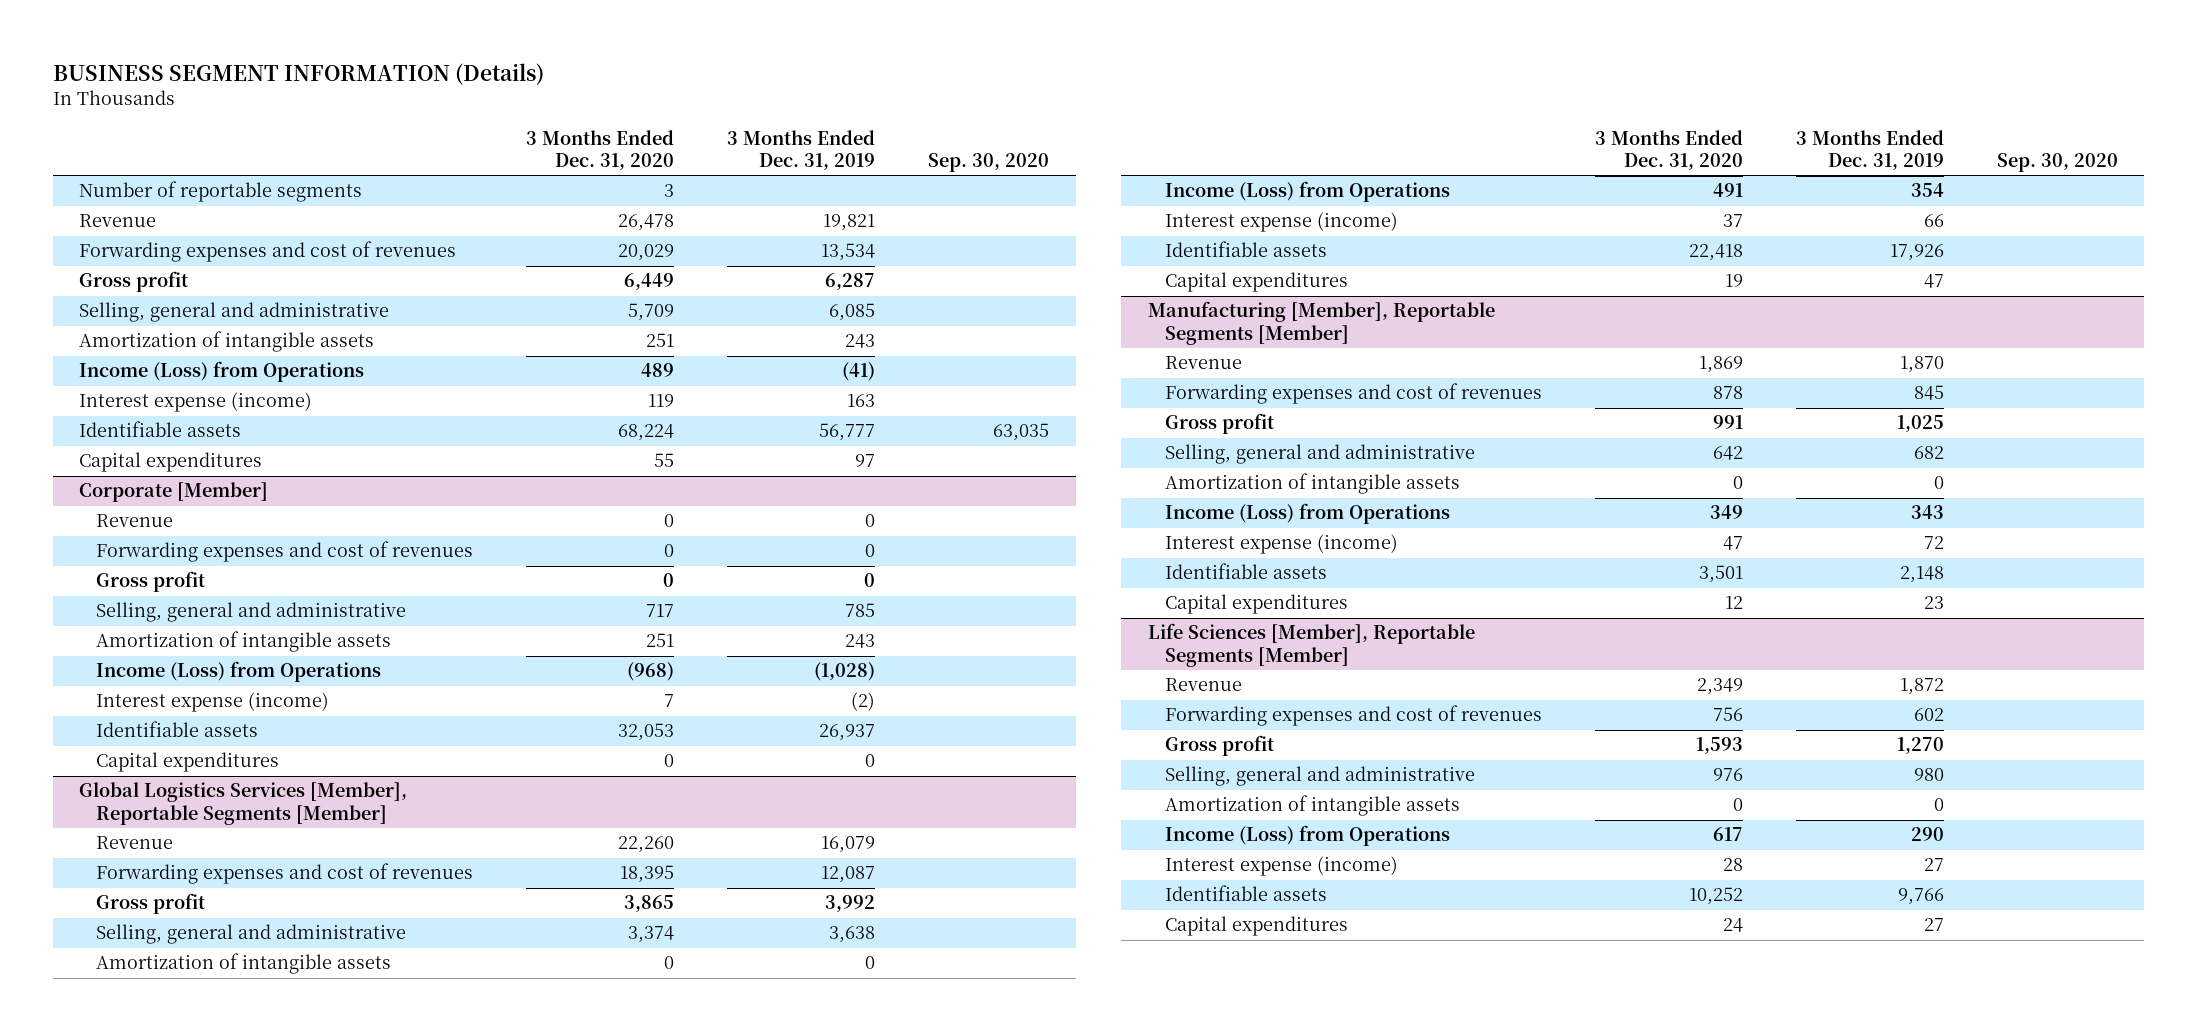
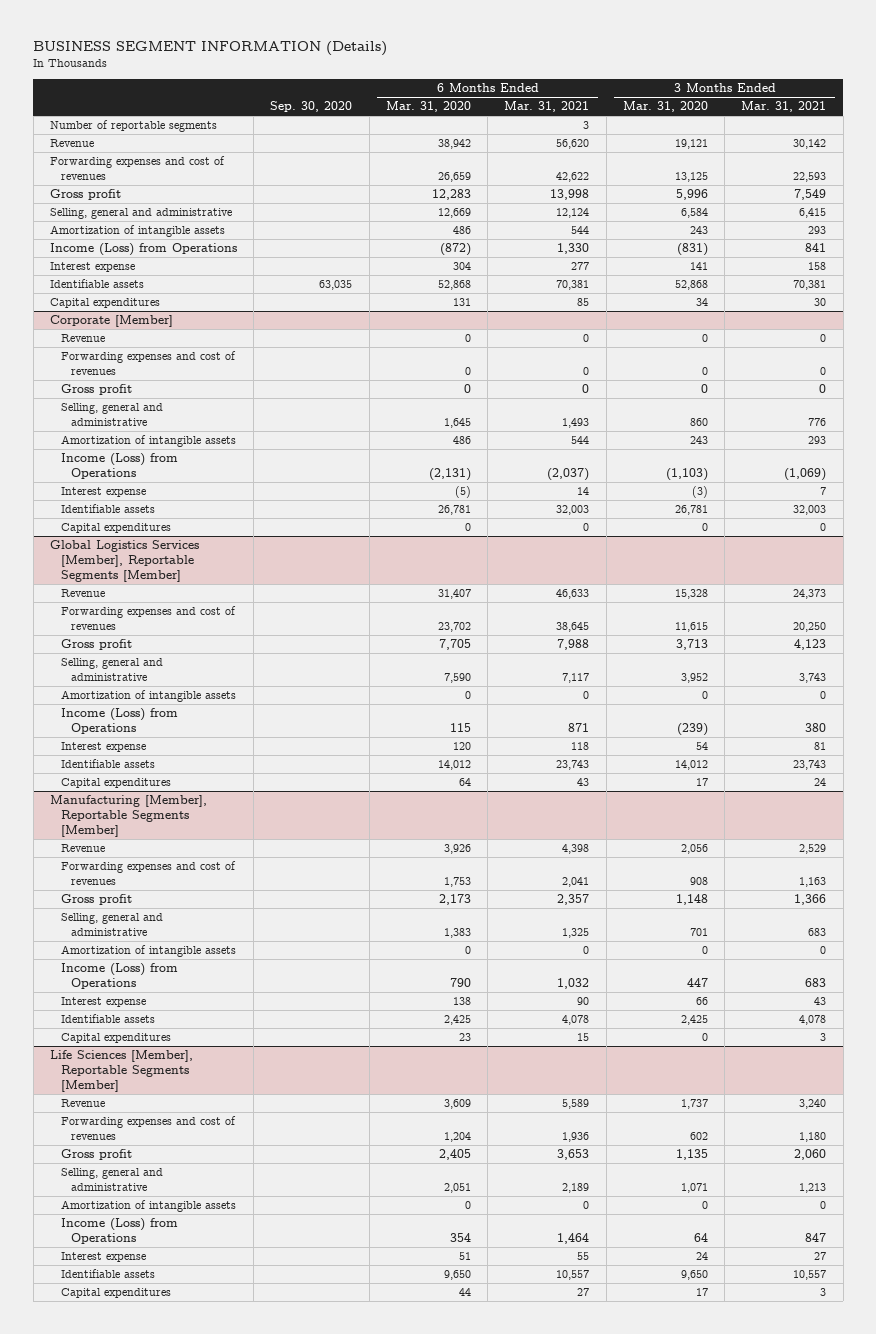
- | 3 Months Ended Dec. 31, 2020 | 3 Months Ended Dec. 31, 2019 | Sep. 30, 2020
+ | Sep. 30, 2020 | 6 Months Ended Mar. 31, 2020 | 6 Months Ended Mar. 31, 2021 | 3 Months Ended Mar. 31, 2020 | 3 Months Ended Mar. 31, 2021
- Interest expense (income) | 119 | 163 |
+ Interest expense | | 304 | 277 | 141 | 158
@ Corporate [Member]
- Interest expense (income) | 7 | (2) |
+ Interest expense | | (5) | 14 | (3) | 7
@ Global Logistics Services [Member], Reportable Segments [Member]
- Interest expense (income) | 37 | 66 |
+ Interest expense | | 120 | 118 | 54 | 81
@ Manufacturing [Member], Reportable Segments [Member]
- Interest expense (income) | 47 | 72 |
+ Interest expense | | 138 | 90 | 66 | 43
@ Life Sciences [Member], Reportable Segments [Member]
- Interest expense (income) | 28 | 27 |
+ Interest expense | | 51 | 55 | 24 | 27

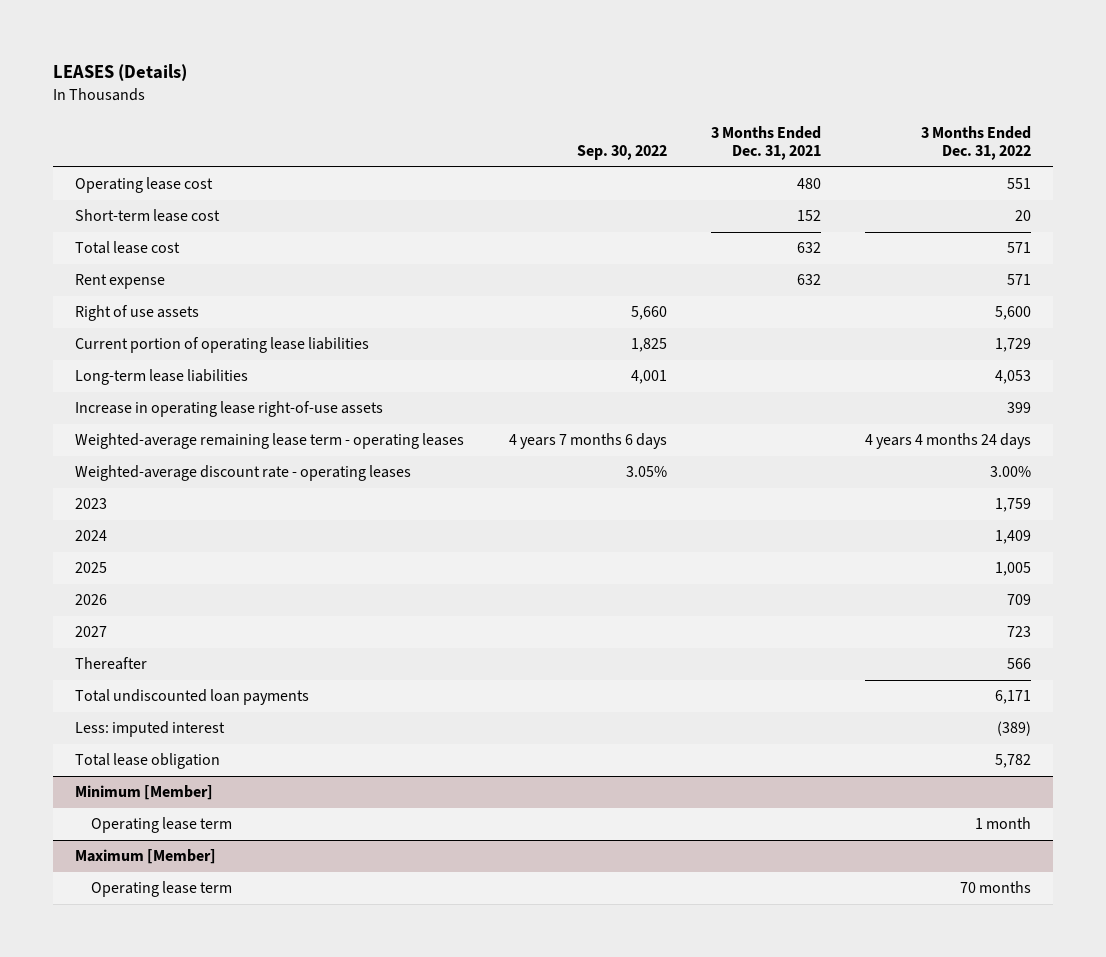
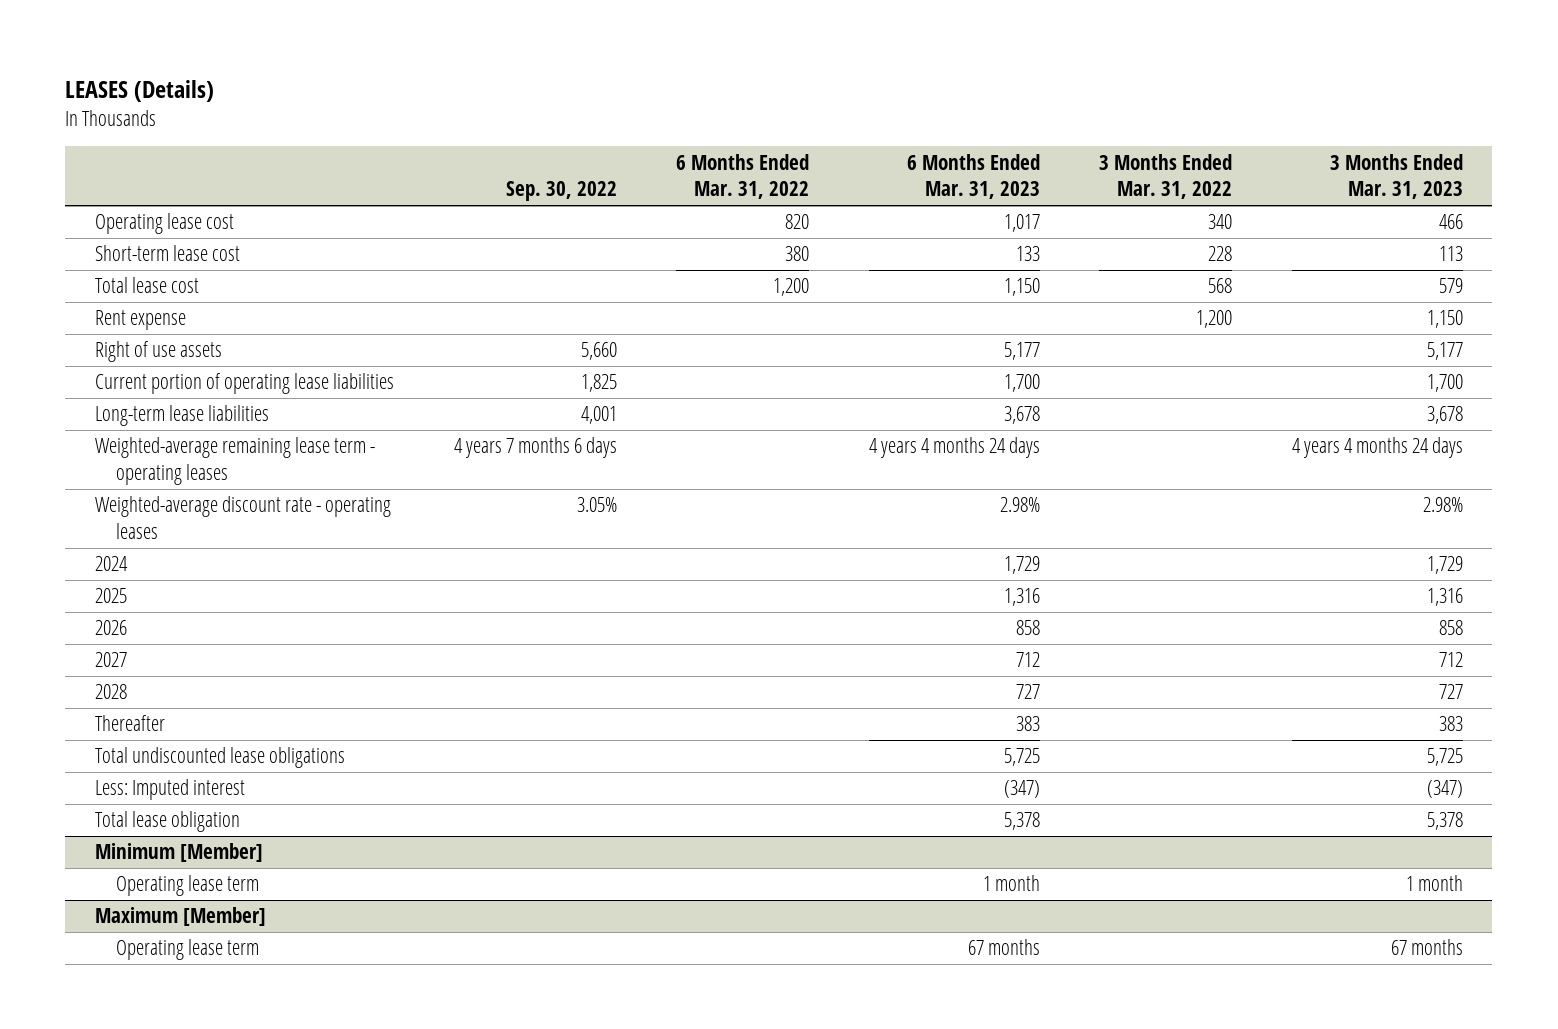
- | Sep. 30, 2022 | 3 Months Ended Dec. 31, 2021 | 3 Months Ended Dec. 31, 2022
+ | Sep. 30, 2022 | 6 Months Ended Mar. 31, 2022 | 6 Months Ended Mar. 31, 2023 | 3 Months Ended Mar. 31, 2022 | 3 Months Ended Mar. 31, 2023
- Increase in operating lease right-of-use assets | | | 399
- 2023 | | | 1,759
+ 2028 | | | 727 | | 727
- Total undiscounted loan payments | | | 6,171
- Less: imputed interest | | | (389)
+ Total undiscounted lease obligations | | | 5,725 | | 5,725
+ Less: Imputed interest | | | (347) | | (347)

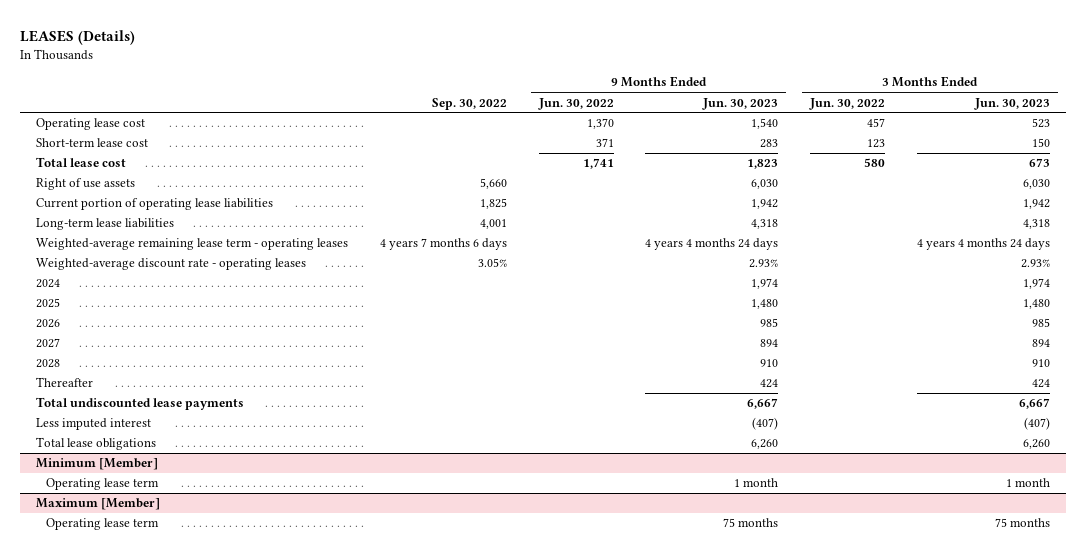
- | Sep. 30, 2022 | 6 Months Ended Mar. 31, 2022 | 6 Months Ended Mar. 31, 2023 | 3 Months Ended Mar. 31, 2022 | 3 Months Ended Mar. 31, 2023
+ | Sep. 30, 2022 | 9 Months Ended Jun. 30, 2022 | 9 Months Ended Jun. 30, 2023 | 3 Months Ended Jun. 30, 2022 | 3 Months Ended Jun. 30, 2023
- Rent expense | | | | 1,200 | 1,150
- Total undiscounted lease obligations | | | 5,725 | | 5,725
- Less: Imputed interest | | | (347) | | (347)
- Total lease obligation | | | 5,378 | | 5,378
+ Total undiscounted lease payments | | | 6,667 | | 6,667
+ Less imputed interest | | | (407) | | (407)
+ Total lease obligations | | | 6,260 | | 6,260

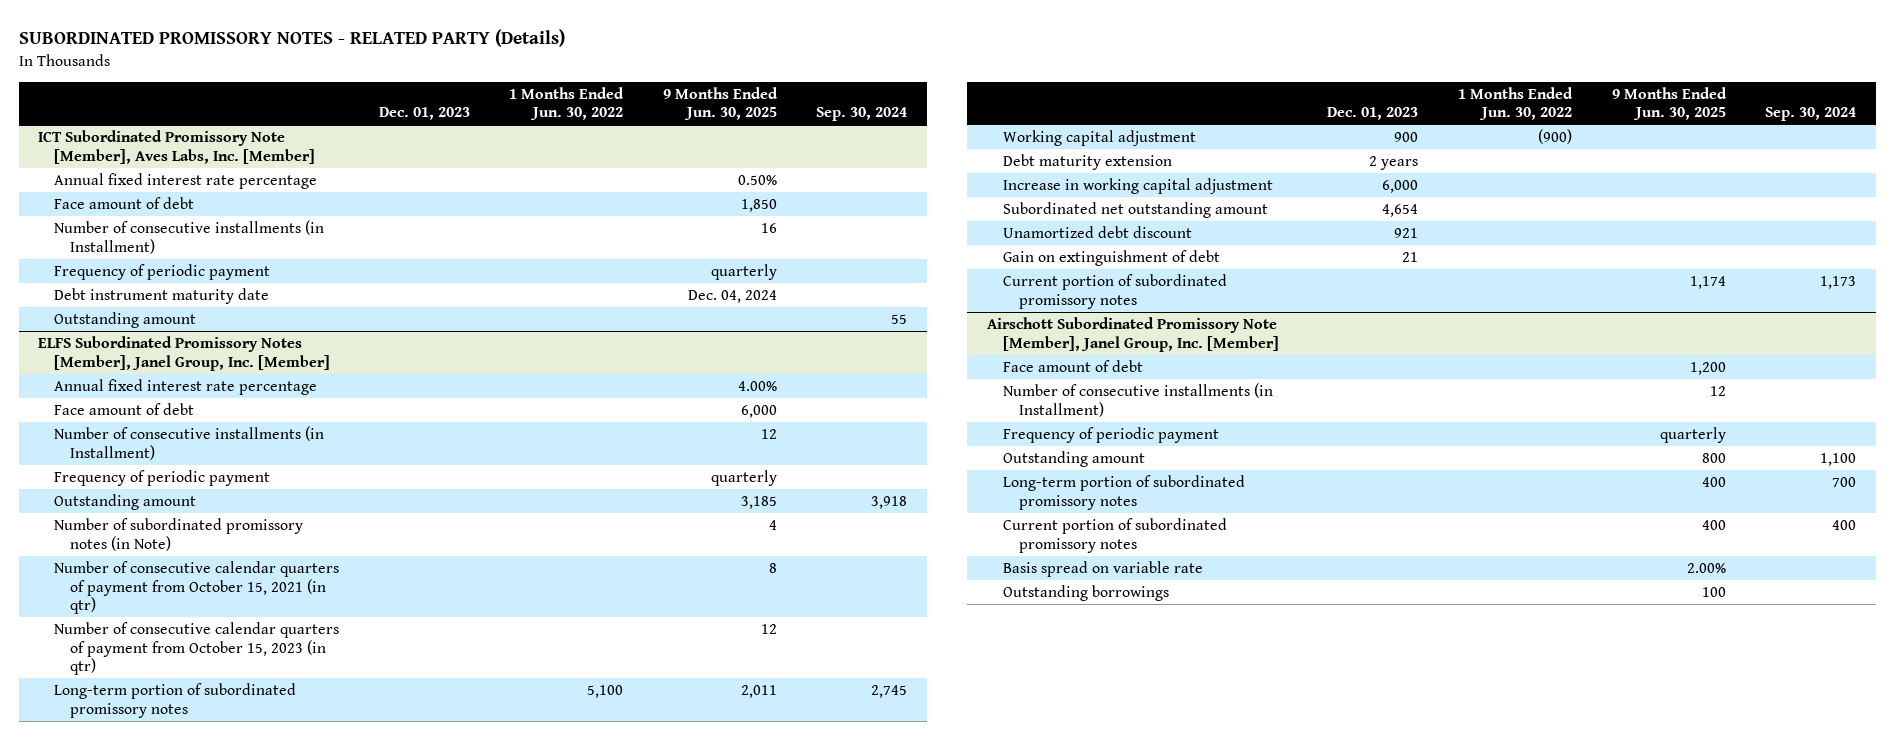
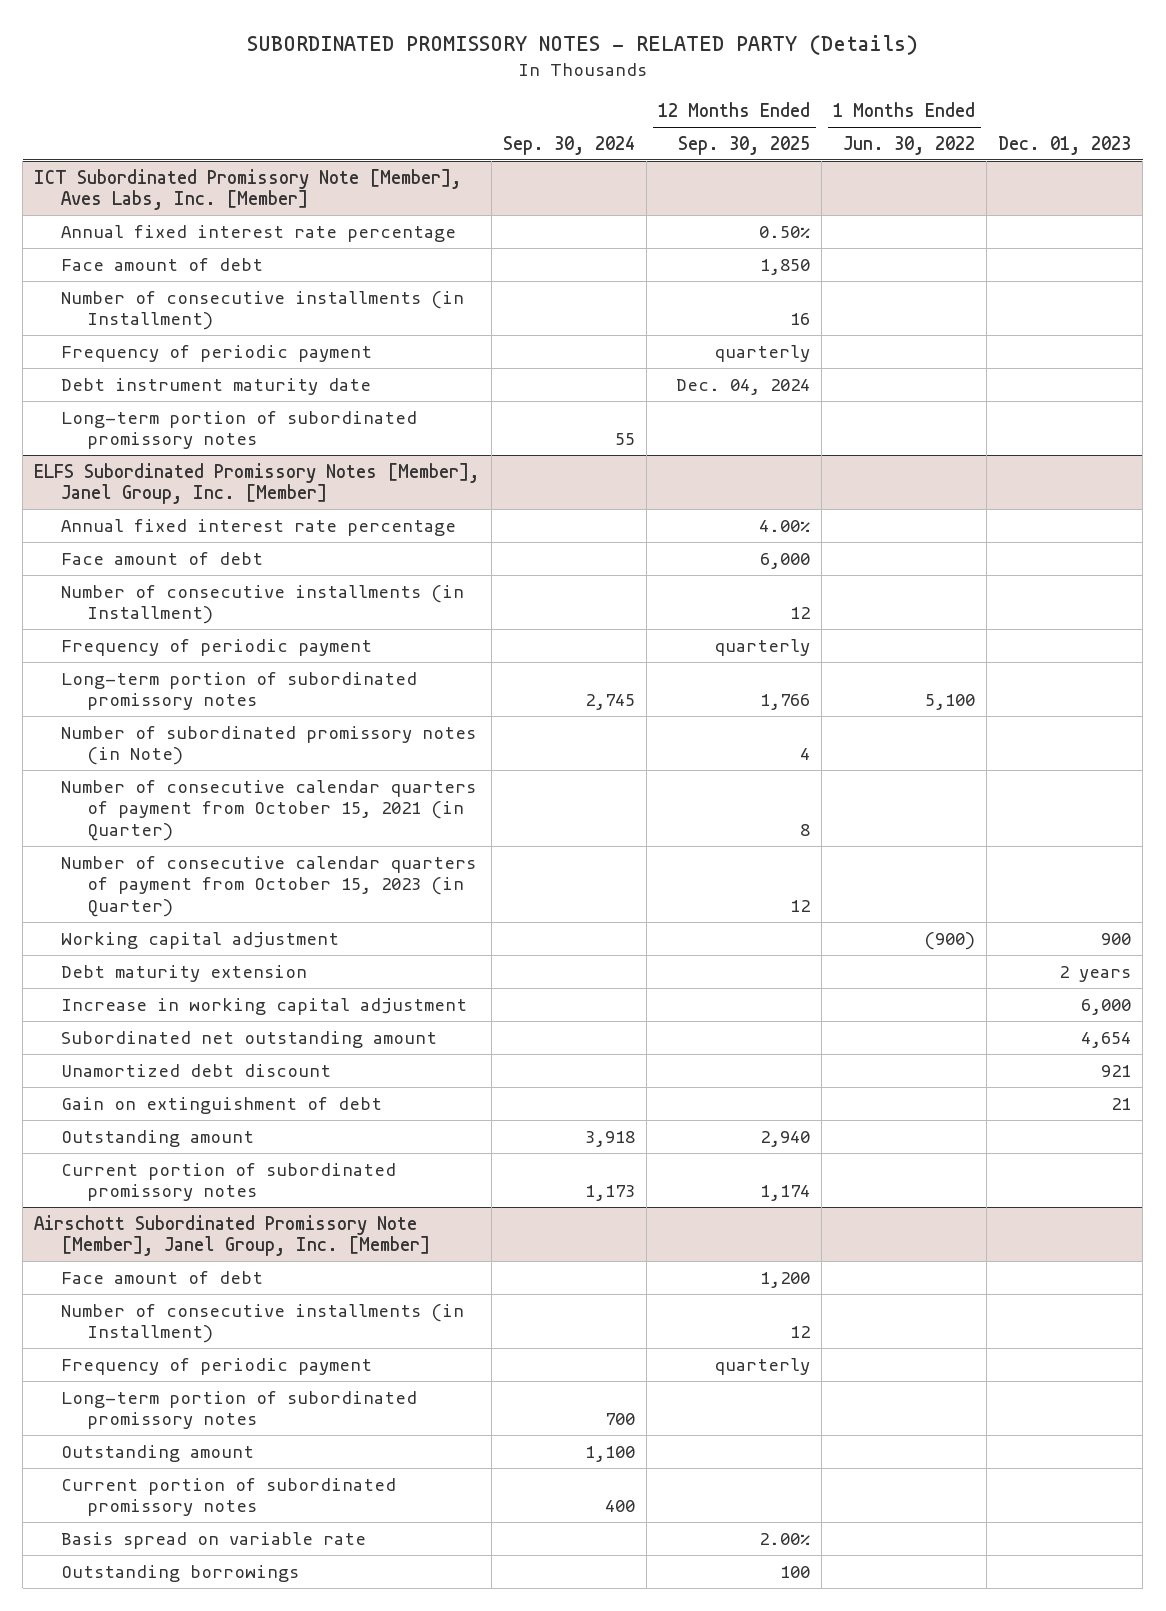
- | Dec. 01, 2023 | 1 Months Ended Jun. 30, 2022 | 9 Months Ended Jun. 30, 2025 | Sep. 30, 2024
+ | Sep. 30, 2024 | 12 Months Ended Sep. 30, 2025 | 1 Months Ended Jun. 30, 2022 | Dec. 01, 2023
@ ICT Subordinated Promissory Note [Member], Aves Labs, Inc. [Member]
- Outstanding amount | | | | 55
+ Long-term portion of subordinated promissory notes | 55 | | |
@ ELFS Subordinated Promissory Notes [Member], Janel Group, Inc. [Member]
- Number of consecutive calendar quarters of payment from October 15, 2021 (in qtr) | | | 8 |
- Number of consecutive calendar quarters of payment from October 15, 2023 (in qtr) | | | 12 |
moved down: Number of subordinated promissory notes (in Note) | | 4 | |
+ Number of consecutive calendar quarters of payment from October 15, 2021 (in Quarter) | | 8 | |
+ Number of consecutive calendar quarters of payment from October 15, 2023 (in Quarter) | | 12 | |
moved down: Outstanding amount | 3,918 | 2,940 | |
@ Airschott Subordinated Promissory Note [Member], Janel Group, Inc. [Member]
moved down: Outstanding amount | 1,100 | | |

